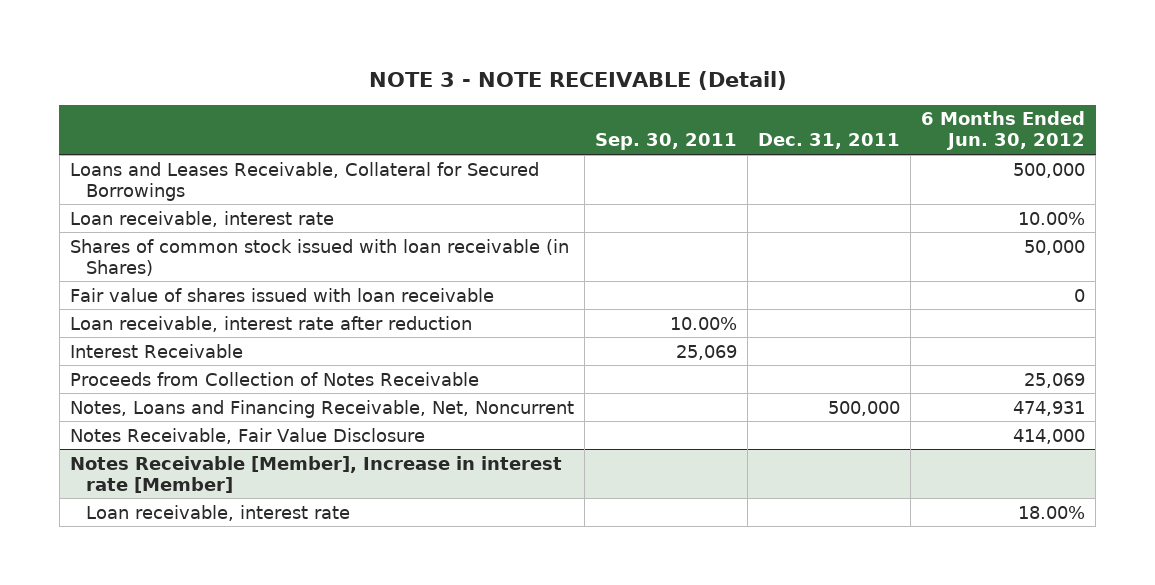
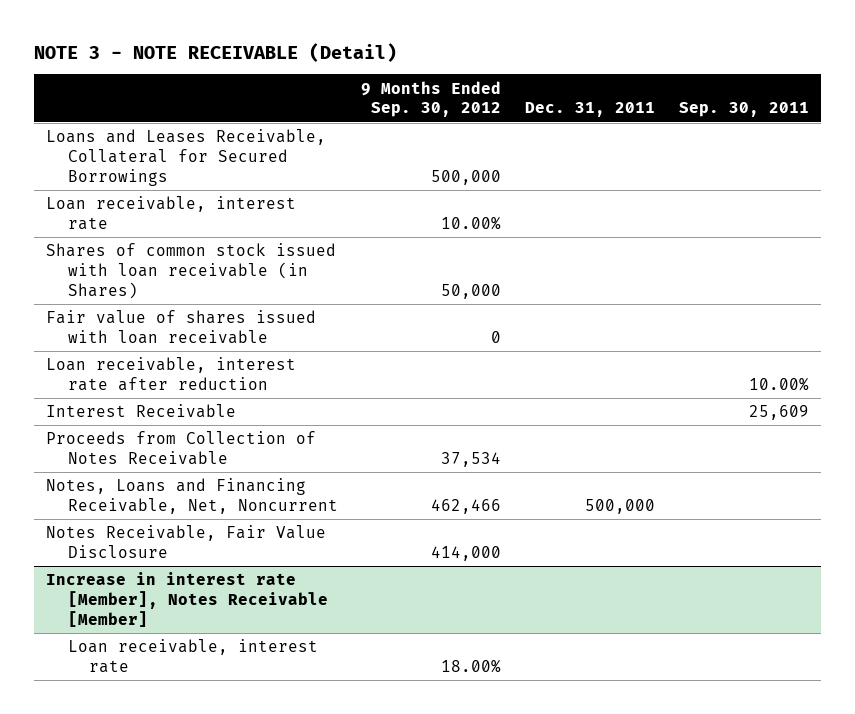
- | Sep. 30, 2011 | Dec. 31, 2011 | 6 Months Ended Jun. 30, 2012
+ | 9 Months Ended Sep. 30, 2012 | Dec. 31, 2011 | Sep. 30, 2011
- Interest Receivable | 25,069 | |
+ Interest Receivable | | | 25,609
- Notes Receivable [Member], Increase in interest rate [Member]
+ Increase in interest rate [Member], Notes Receivable [Member]

